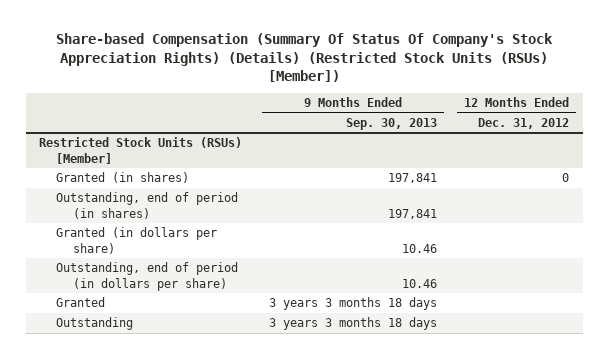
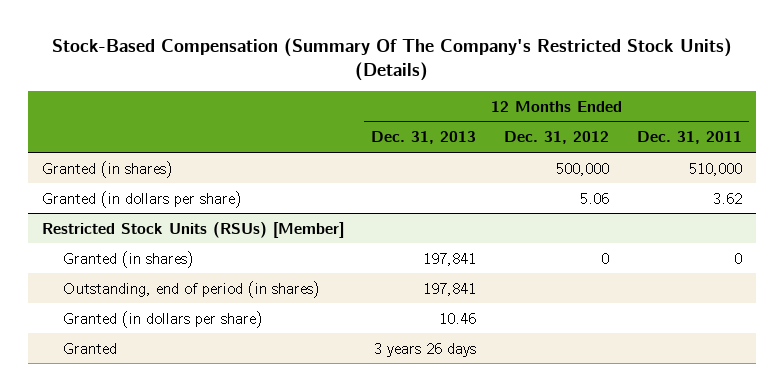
- Share-based Compensation (Summary Of Status Of Company's Stock Appreciation Rights) (Details) (Restricted Stock Units (RSUs) [Member])
+ Stock-Based Compensation (Summary Of The Company's Restricted Stock Units) (Details)
- | 9 Months Ended Sep. 30, 2013 | 12 Months Ended Dec. 31, 2012
+ | 12 Months Ended Dec. 31, 2013 | 12 Months Ended Dec. 31, 2012 | 12 Months Ended Dec. 31, 2011
+ Granted (in shares) | | 500,000 | 510,000
+ Granted (in dollars per share) | | 5.06 | 3.62
@ Restricted Stock Units (RSUs) [Member]
- Outstanding, end of period (in dollars per share) | 10.46 |
- Outstanding | 3 years 3 months 18 days |

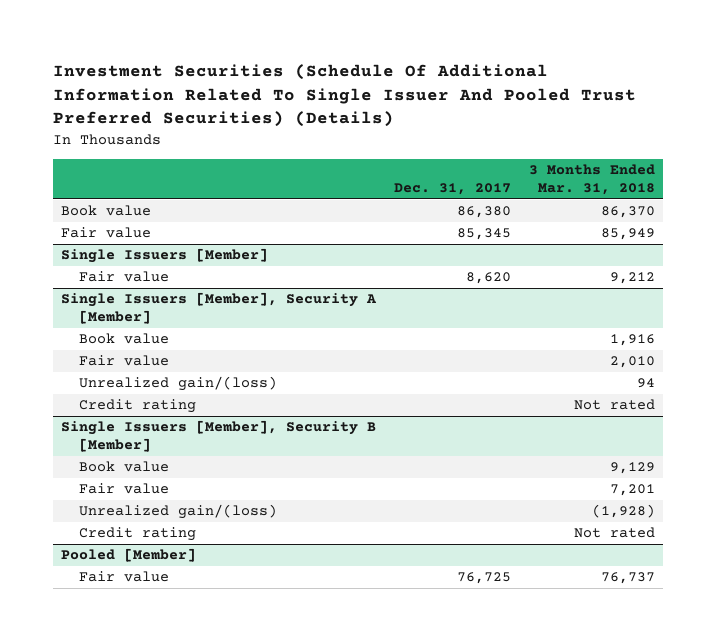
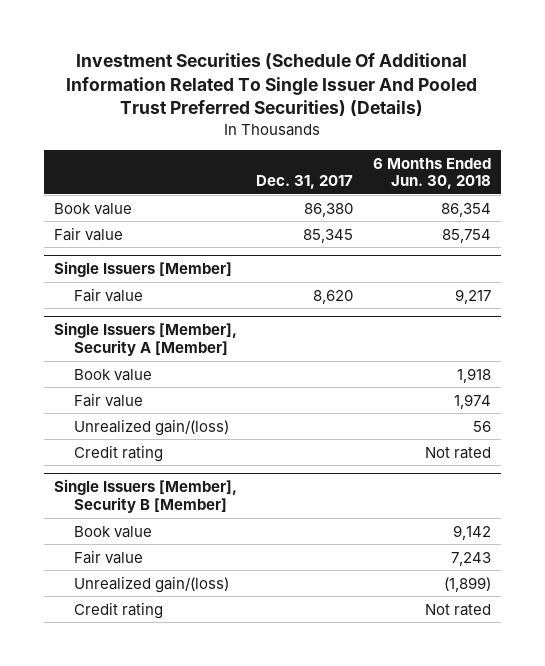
- | Dec. 31, 2017 | 3 Months Ended Mar. 31, 2018
+ | Dec. 31, 2017 | 6 Months Ended Jun. 30, 2018
- Pooled [Member]
- Fair value | 76,725 | 76,737

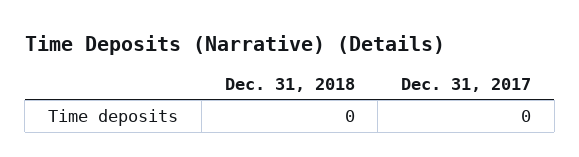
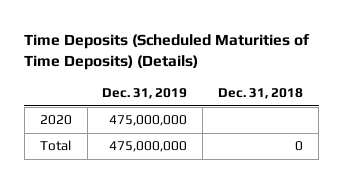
- Time Deposits (Narrative) (Details)
+ Time Deposits (Scheduled Maturities of Time Deposits) (Details)
- | Dec. 31, 2018 | Dec. 31, 2017
+ | Dec. 31, 2019 | Dec. 31, 2018
- Time deposits | 0 | 0
+ 2020 | 475,000,000 |
+ Total | 475,000,000 | 0

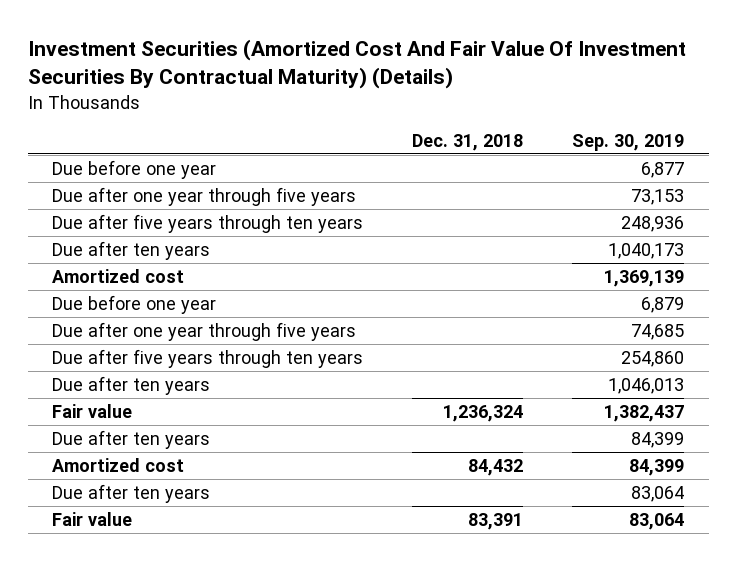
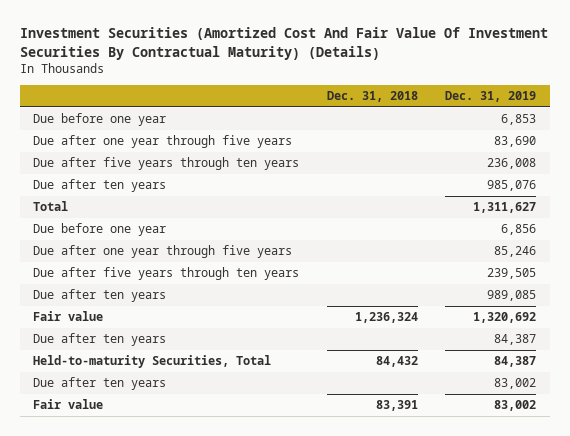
- | Dec. 31, 2018 | Sep. 30, 2019
+ | Dec. 31, 2018 | Dec. 31, 2019
- Amortized cost | | 1,369,139
+ Total | | 1,311,627
- Amortized cost | 84,432 | 84,399
+ Held-to-maturity Securities, Total | 84,432 | 84,387

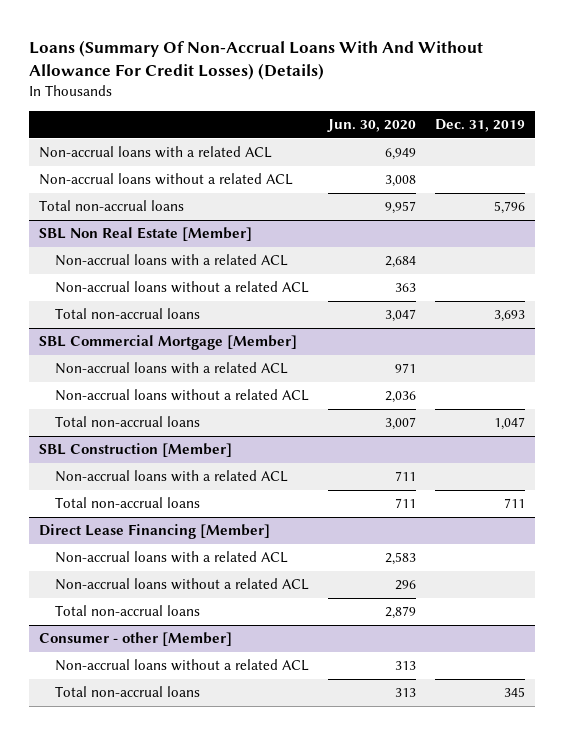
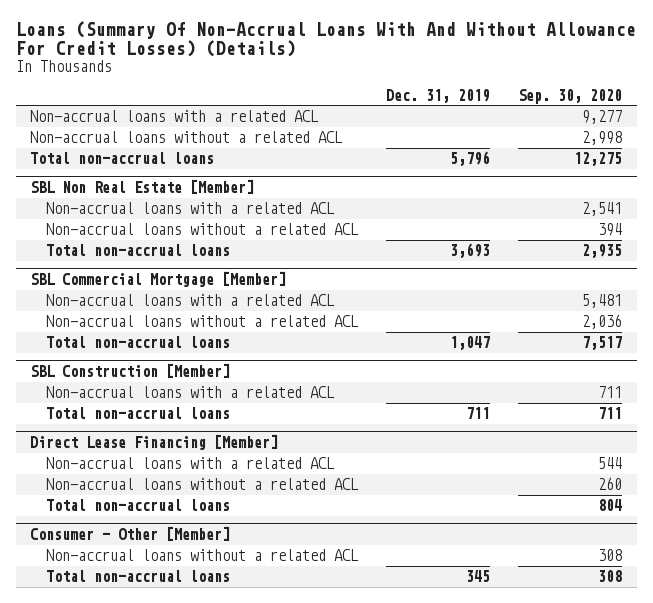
- | Jun. 30, 2020 | Dec. 31, 2019
+ | Dec. 31, 2019 | Sep. 30, 2020
- Consumer - other [Member]
+ Consumer - Other [Member]

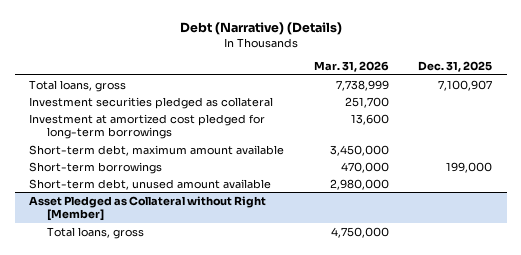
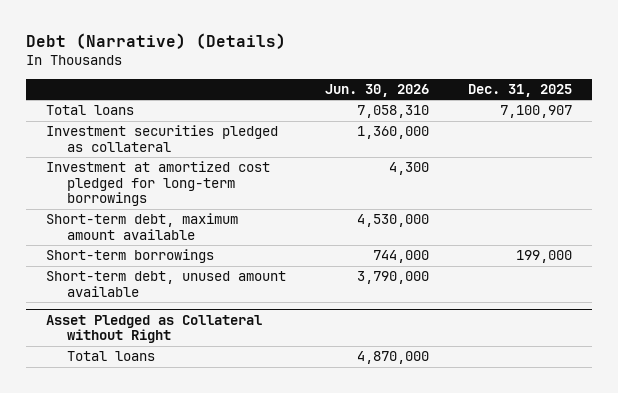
- | Mar. 31, 2026 | Dec. 31, 2025
+ | Jun. 30, 2026 | Dec. 31, 2025
- Total loans, gross | 7,738,999 | 7,100,907
+ Total loans | 7,058,310 | 7,100,907
- Asset Pledged as Collateral without Right [Member]
- Total loans, gross | 4,750,000 |
+ Asset Pledged as Collateral without Right
+ Total loans | 4,870,000 |

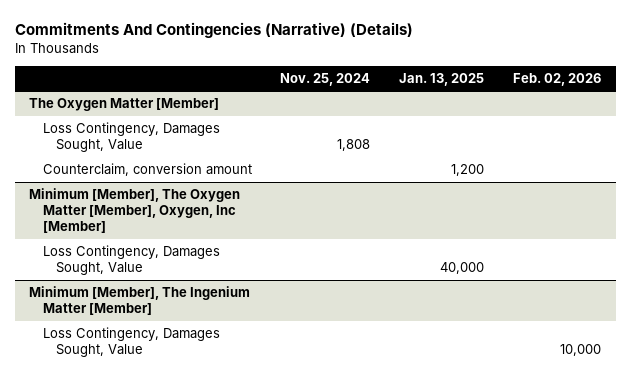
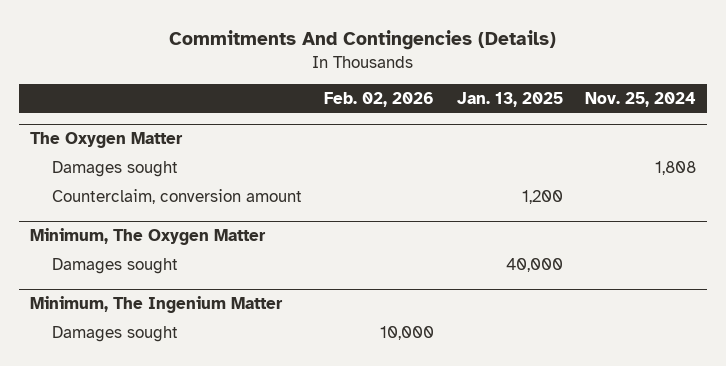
- Commitments And Contingencies (Narrative) (Details)
+ Commitments And Contingencies (Details)
- | Nov. 25, 2024 | Jan. 13, 2025 | Feb. 02, 2026
+ | Feb. 02, 2026 | Jan. 13, 2025 | Nov. 25, 2024
- The Oxygen Matter [Member]
- Loss Contingency, Damages Sought, Value | 1,808 | |
+ The Oxygen Matter
+ Damages sought | | | 1,808
- Minimum [Member], The Oxygen Matter [Member], Oxygen, Inc [Member]
- Loss Contingency, Damages Sought, Value | | 40,000 |
- Minimum [Member], The Ingenium Matter [Member]
- Loss Contingency, Damages Sought, Value | | | 10,000
+ Minimum, The Oxygen Matter
+ Damages sought | | 40,000 |
+ Minimum, The Ingenium Matter
+ Damages sought | 10,000 | |

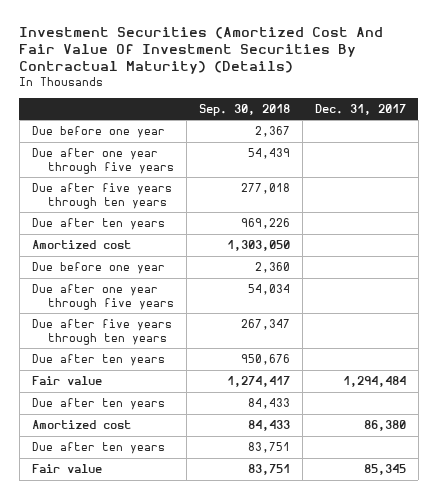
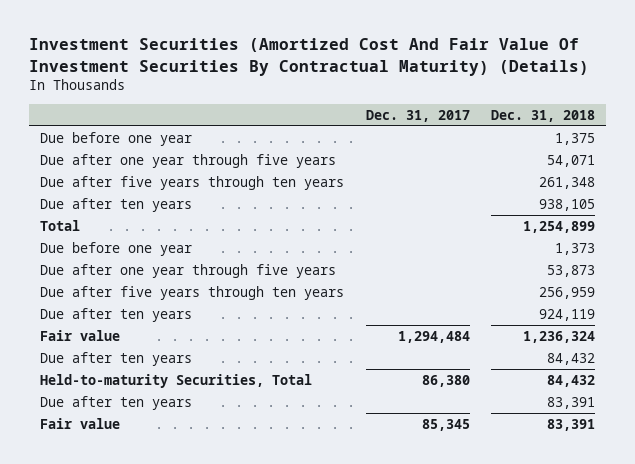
- | Sep. 30, 2018 | Dec. 31, 2017
+ | Dec. 31, 2017 | Dec. 31, 2018
- Amortized cost | 1,303,050 |
+ Total | | 1,254,899
- Amortized cost | 84,433 | 86,380
+ Held-to-maturity Securities, Total | 86,380 | 84,432

